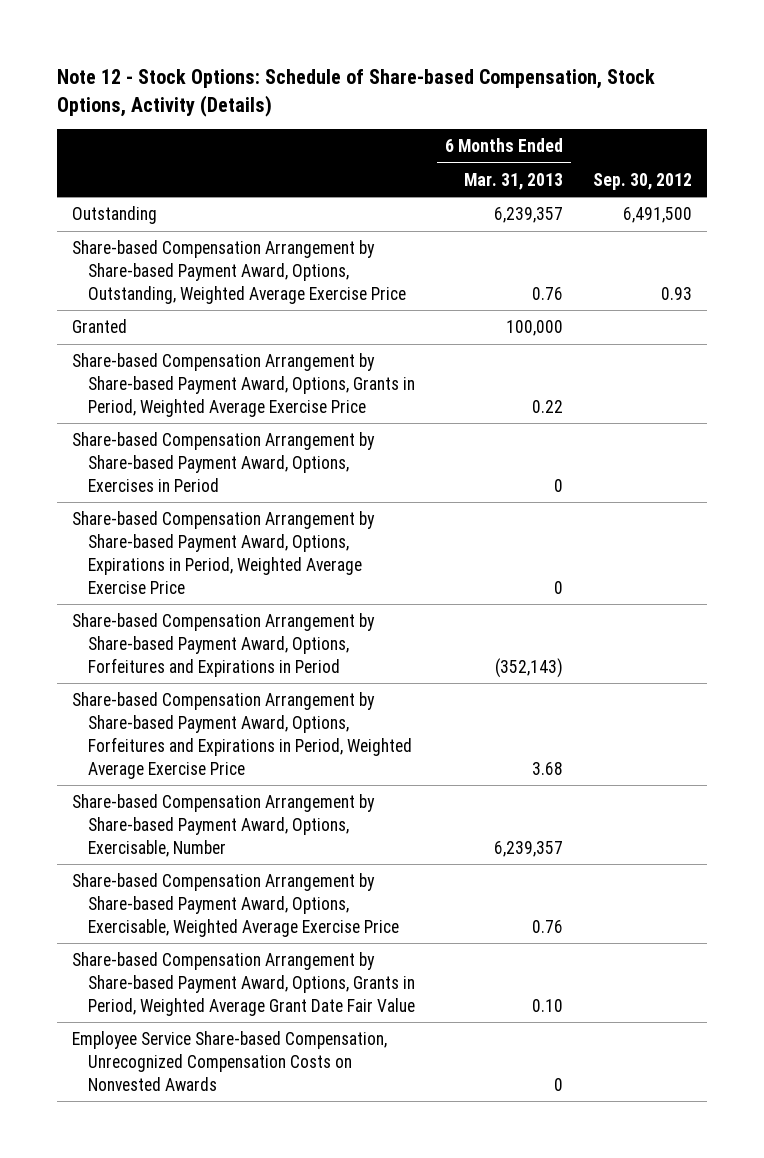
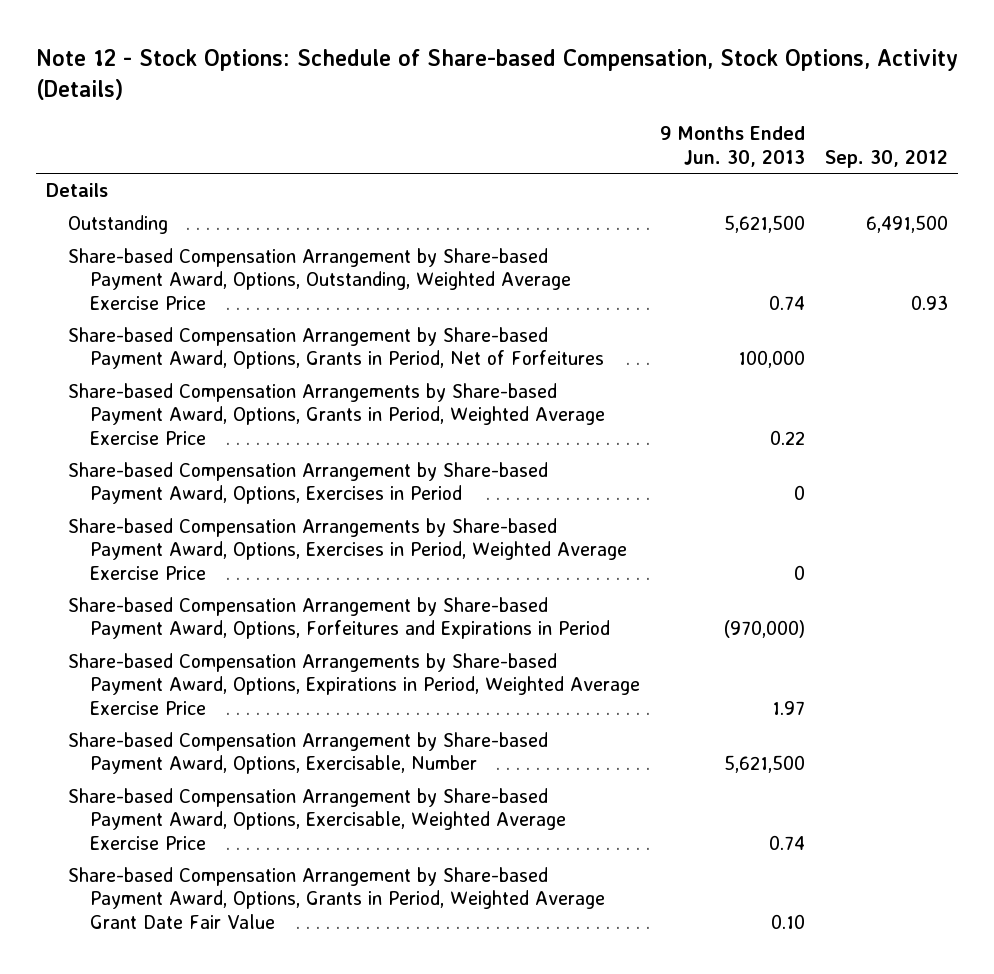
- | 6 Months Ended Mar. 31, 2013 | Sep. 30, 2012
+ | 9 Months Ended Jun. 30, 2013 | Sep. 30, 2012
+ Details
- Granted | 100,000 |
- Share-based Compensation Arrangement by Share-based Payment Award, Options, Grants in Period, Weighted Average Exercise Price | 0.22 |
+ Share-based Compensation Arrangement by Share-based Payment Award, Options, Grants in Period, Net of Forfeitures | 100,000 |
+ Share-based Compensation Arrangements by Share-based Payment Award, Options, Grants in Period, Weighted Average Exercise Price | 0.22 |
- Share-based Compensation Arrangement by Share-based Payment Award, Options, Expirations in Period, Weighted Average Exercise Price | 0 |
+ Share-based Compensation Arrangements by Share-based Payment Award, Options, Exercises in Period, Weighted Average Exercise Price | 0 |
- Share-based Compensation Arrangement by Share-based Payment Award, Options, Forfeitures and Expirations in Period, Weighted Average Exercise Price | 3.68 |
+ Share-based Compensation Arrangements by Share-based Payment Award, Options, Expirations in Period, Weighted Average Exercise Price | 1.97 |
- Employee Service Share-based Compensation, Unrecognized Compensation Costs on Nonvested Awards | 0 |

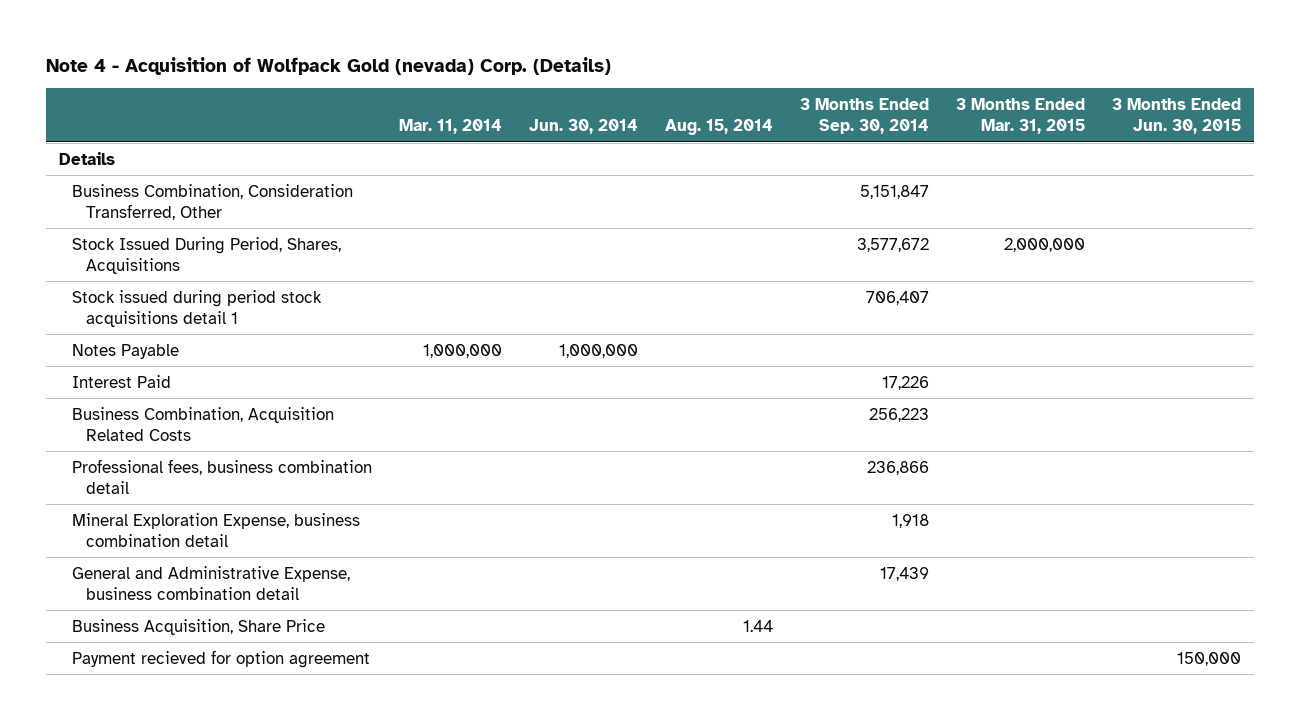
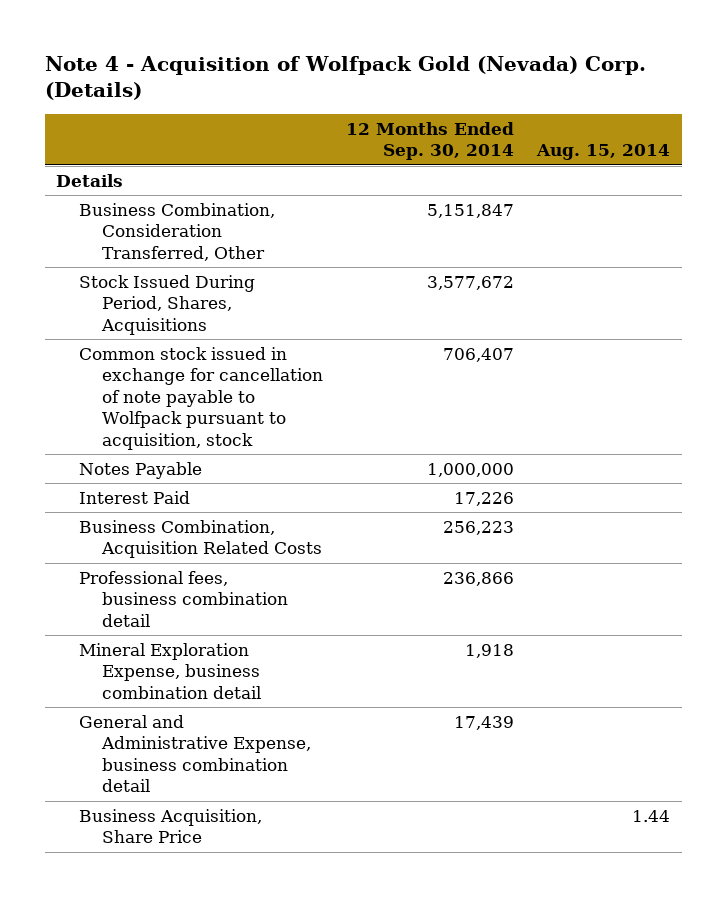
- Note 4 - Acquisition of Wolfpack Gold (nevada) Corp. (Details)
+ Note 4 - Acquisition of Wolfpack Gold (Nevada) Corp. (Details)
- | Mar. 11, 2014 | Jun. 30, 2014 | Aug. 15, 2014 | 3 Months Ended Sep. 30, 2014 | 3 Months Ended Mar. 31, 2015 | 3 Months Ended Jun. 30, 2015
+ | 12 Months Ended Sep. 30, 2014 | Aug. 15, 2014
- Stock issued during period stock acquisitions detail 1 | | | | 706,407 | |
+ Common stock issued in exchange for cancellation of note payable to Wolfpack pursuant to acquisition, stock | 706,407 |
- Payment recieved for option agreement | | | | | | 150,000

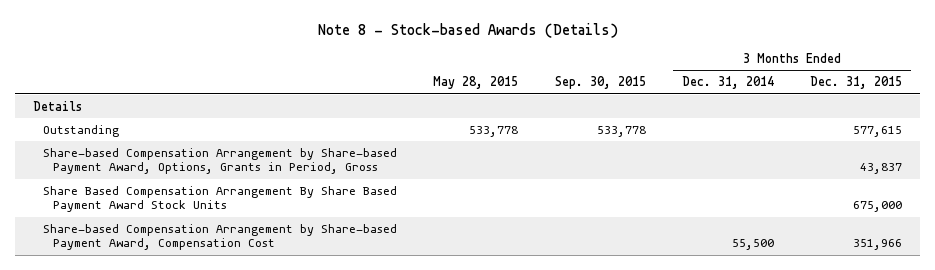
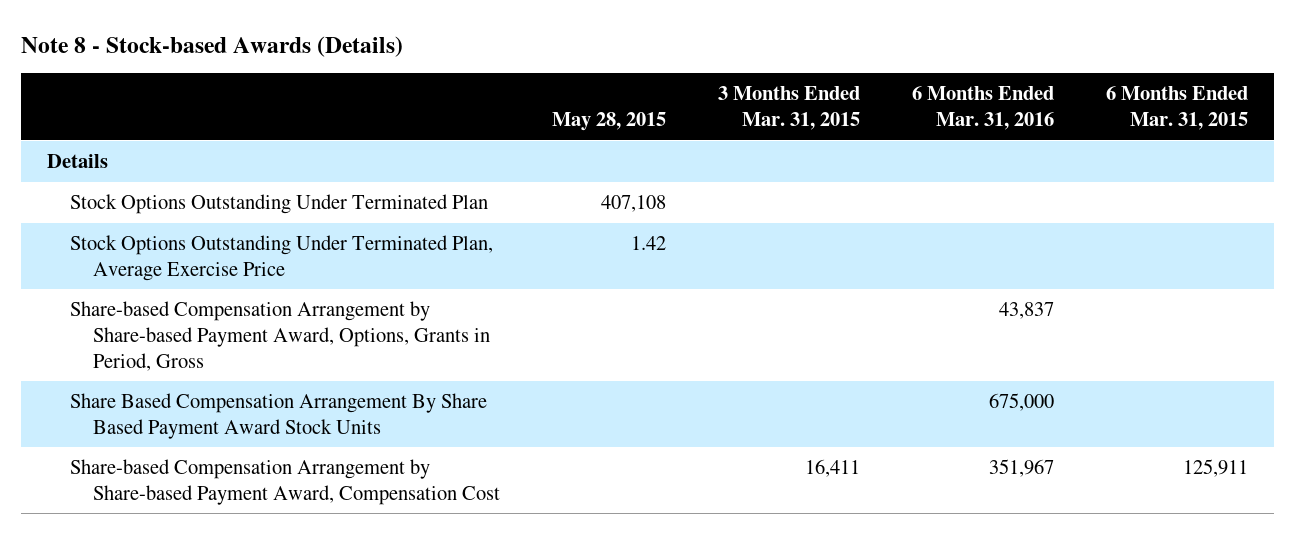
- | May 28, 2015 | Sep. 30, 2015 | 3 Months Ended Dec. 31, 2014 | 3 Months Ended Dec. 31, 2015
+ | May 28, 2015 | 3 Months Ended Mar. 31, 2015 | 6 Months Ended Mar. 31, 2016 | 6 Months Ended Mar. 31, 2015
- Outstanding | 533,778 | 533,778 | | 577,615
+ Stock Options Outstanding Under Terminated Plan | 407,108 | | |
+ Stock Options Outstanding Under Terminated Plan, Average Exercise Price | 1.42 | | |

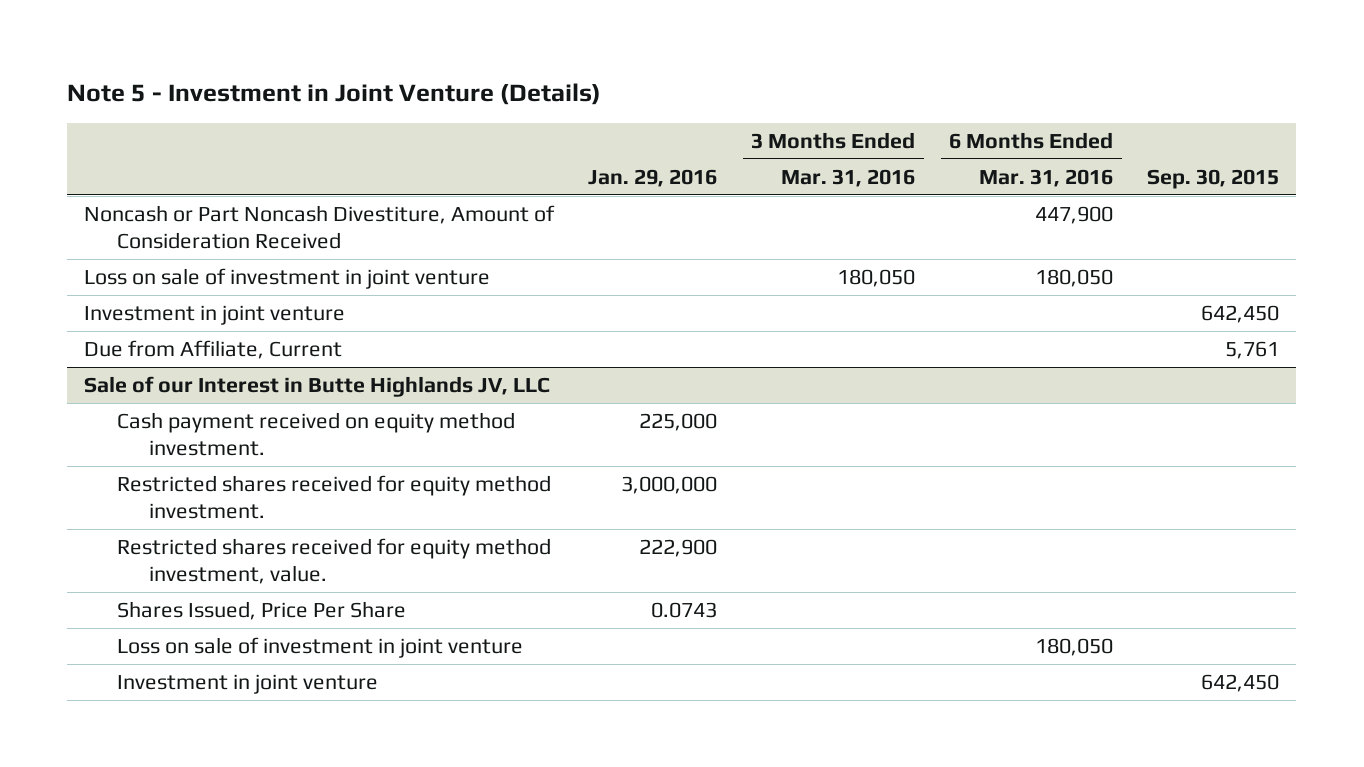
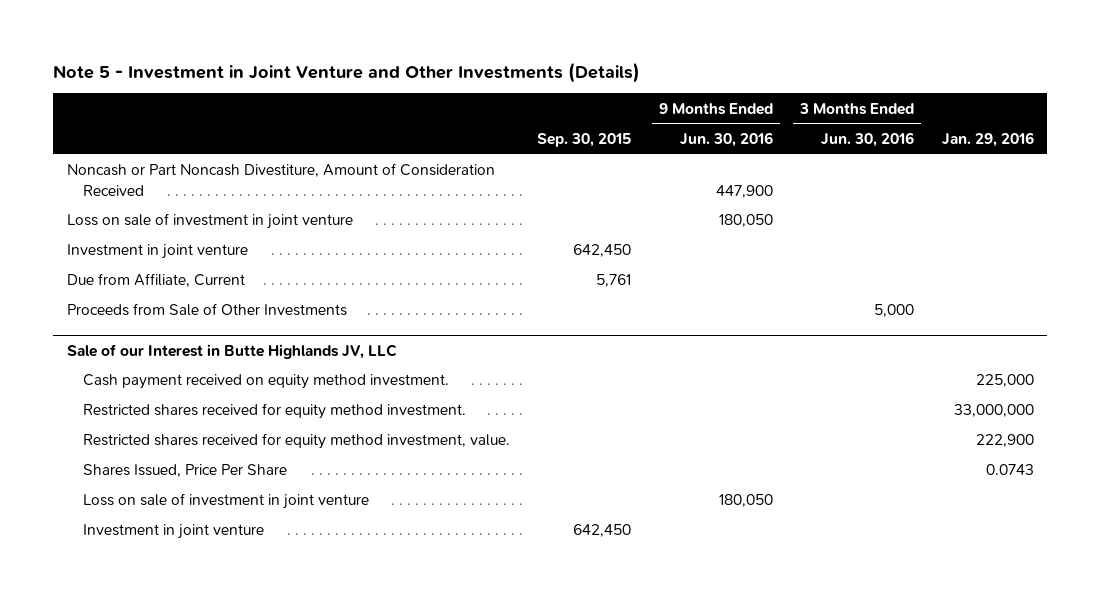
- Note 5 - Investment in Joint Venture (Details)
+ Note 5 - Investment in Joint Venture and Other Investments (Details)
- | Jan. 29, 2016 | 3 Months Ended Mar. 31, 2016 | 6 Months Ended Mar. 31, 2016 | Sep. 30, 2015
+ | Sep. 30, 2015 | 9 Months Ended Jun. 30, 2016 | 3 Months Ended Jun. 30, 2016 | Jan. 29, 2016
+ Proceeds from Sale of Other Investments | | | 5,000 |
@ Sale of our Interest in Butte Highlands JV, LLC
- Restricted shares received for equity method investment. | 3,000,000 | | |
+ Restricted shares received for equity method investment. | | | | 33,000,000

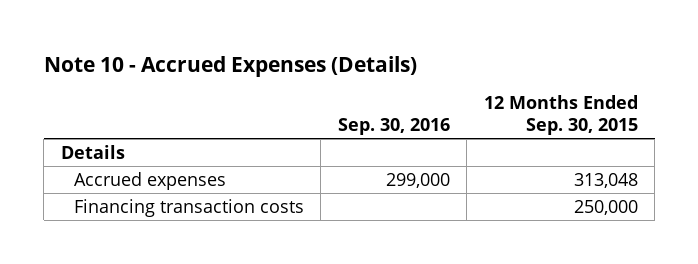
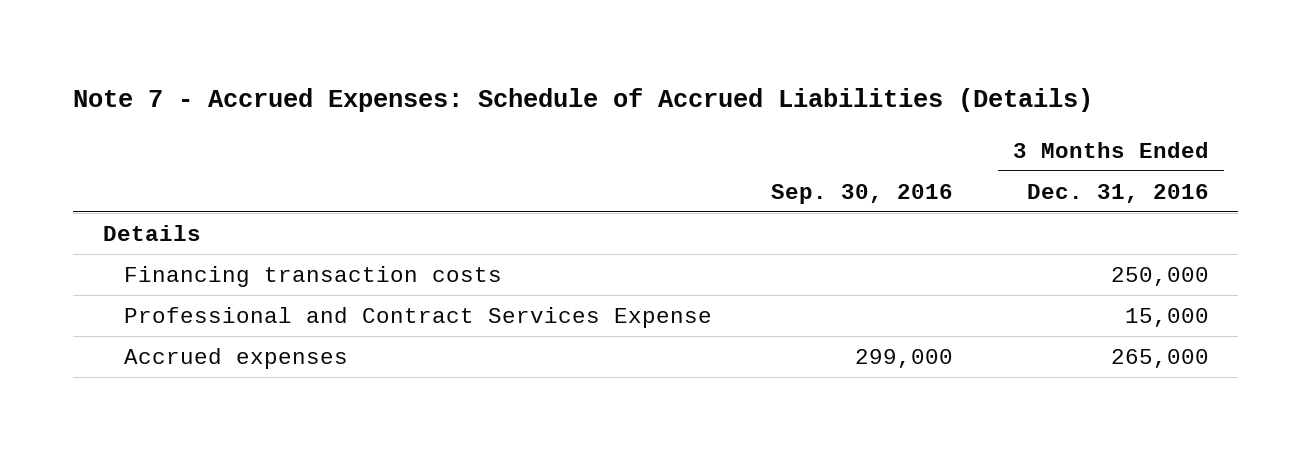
- Note 10 - Accrued Expenses (Details)
+ Note 7 - Accrued Expenses: Schedule of Accrued Liabilities (Details)
- | Sep. 30, 2016 | 12 Months Ended Sep. 30, 2015
+ | Sep. 30, 2016 | 3 Months Ended Dec. 31, 2016
+ Professional and Contract Services Expense | | 15,000
moved down: Accrued expenses | 299,000 | 265,000

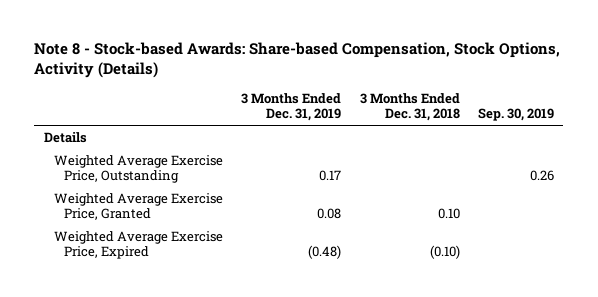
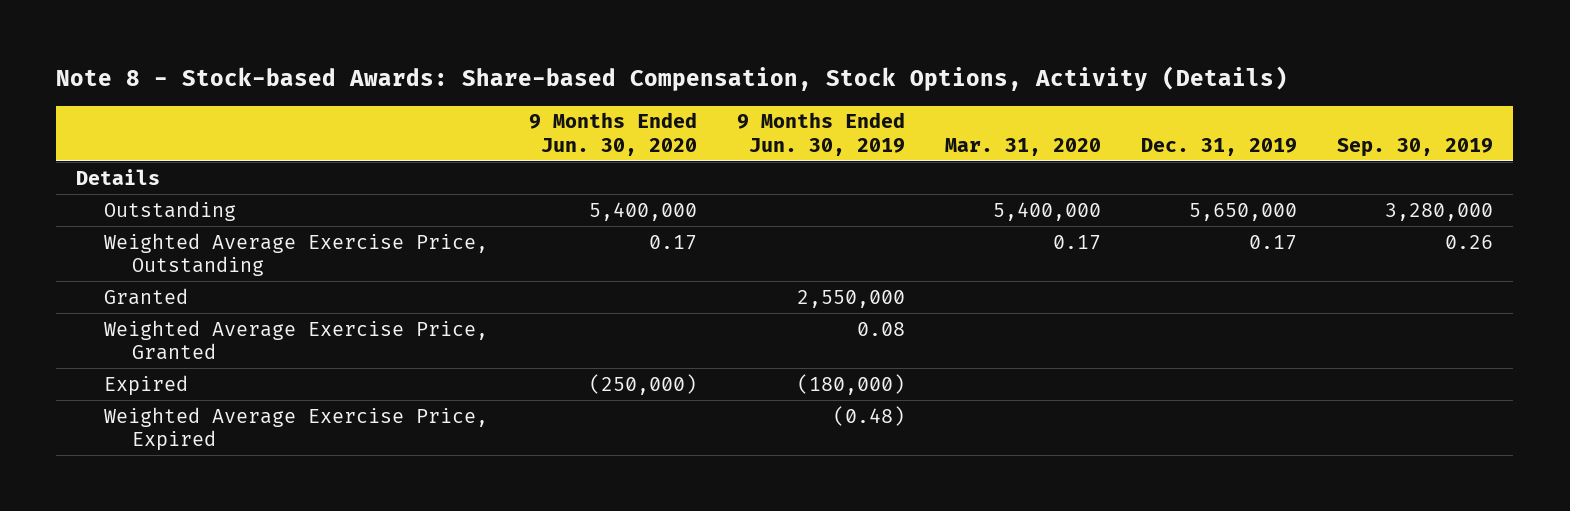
- | 3 Months Ended Dec. 31, 2019 | 3 Months Ended Dec. 31, 2018 | Sep. 30, 2019
+ | 9 Months Ended Jun. 30, 2020 | 9 Months Ended Jun. 30, 2019 | Mar. 31, 2020 | Dec. 31, 2019 | Sep. 30, 2019
+ Outstanding | 5,400,000 | | 5,400,000 | 5,650,000 | 3,280,000
+ Granted | | 2,550,000 | | |
+ Expired | (250,000) | (180,000) | | |

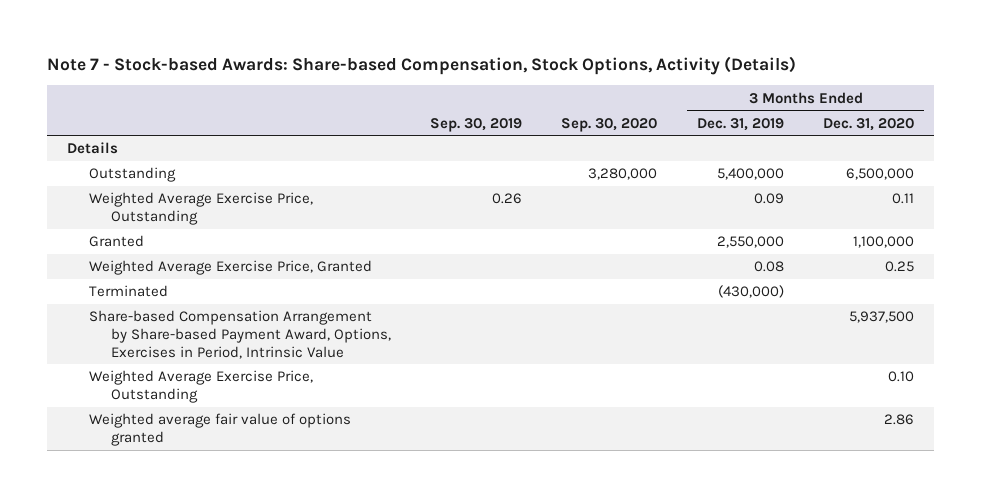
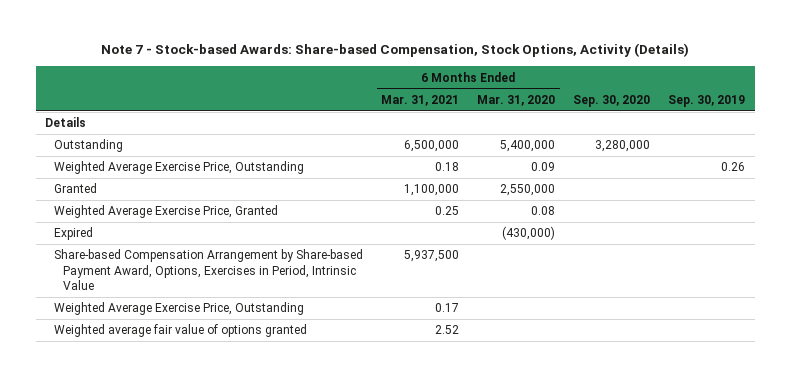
- | Sep. 30, 2019 | Sep. 30, 2020 | 3 Months Ended Dec. 31, 2019 | 3 Months Ended Dec. 31, 2020
+ | 6 Months Ended Mar. 31, 2021 | 6 Months Ended Mar. 31, 2020 | Sep. 30, 2020 | Sep. 30, 2019
- Terminated | | | (430,000) |
+ Expired | | (430,000) | |

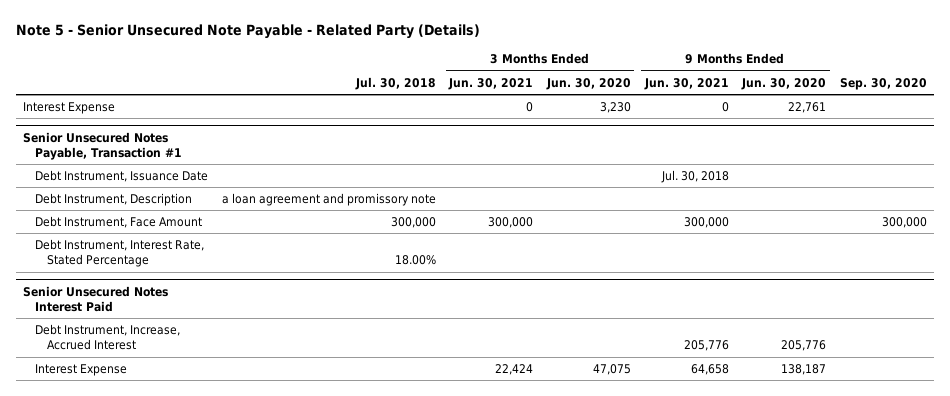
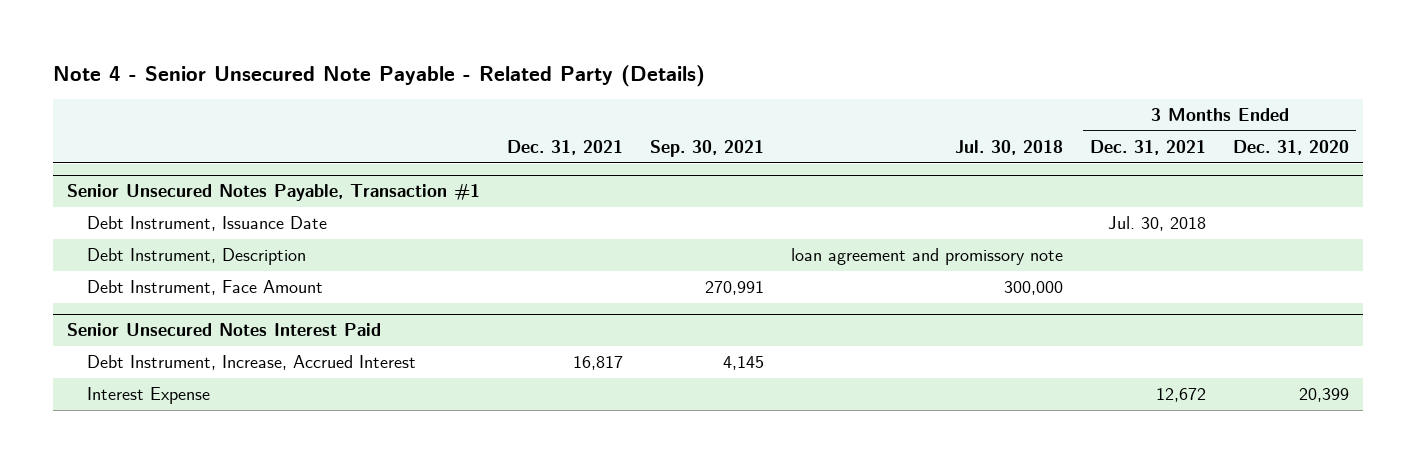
- Note 5 - Senior Unsecured Note Payable - Related Party (Details)
+ Note 4 - Senior Unsecured Note Payable - Related Party (Details)
- | Jul. 30, 2018 | 3 Months Ended Jun. 30, 2021 | 3 Months Ended Jun. 30, 2020 | 9 Months Ended Jun. 30, 2021 | 9 Months Ended Jun. 30, 2020 | Sep. 30, 2020
+ | Dec. 31, 2021 | Sep. 30, 2021 | Jul. 30, 2018 | 3 Months Ended Dec. 31, 2021 | 3 Months Ended Dec. 31, 2020
- Interest Expense | | 0 | 3,230 | 0 | 22,761 |
@ Senior Unsecured Notes Payable, Transaction #1
- Debt Instrument, Description | a loan agreement and promissory note | | | | |
+ Debt Instrument, Description | | | loan agreement and promissory note | |
- Debt Instrument, Interest Rate, Stated Percentage | 18.00% | | | | |

